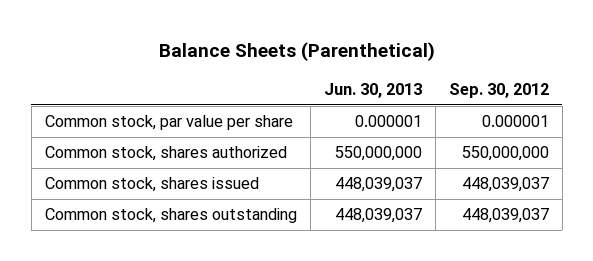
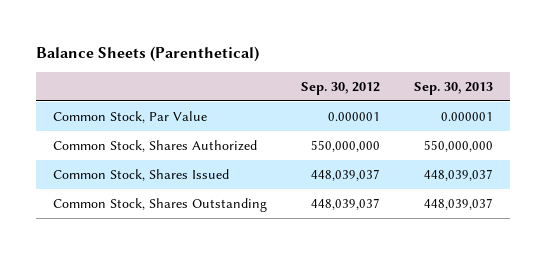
- | Jun. 30, 2013 | Sep. 30, 2012
+ | Sep. 30, 2012 | Sep. 30, 2013
- Common stock, par value per share | 0.000001 | 0.000001
- Common stock, shares authorized | 550,000,000 | 550,000,000
- Common stock, shares issued | 448,039,037 | 448,039,037
- Common stock, shares outstanding | 448,039,037 | 448,039,037
+ Common Stock, Par Value | 0.000001 | 0.000001
+ Common Stock, Shares Authorized | 550,000,000 | 550,000,000
+ Common Stock, Shares Issued | 448,039,037 | 448,039,037
+ Common Stock, Shares Outstanding | 448,039,037 | 448,039,037

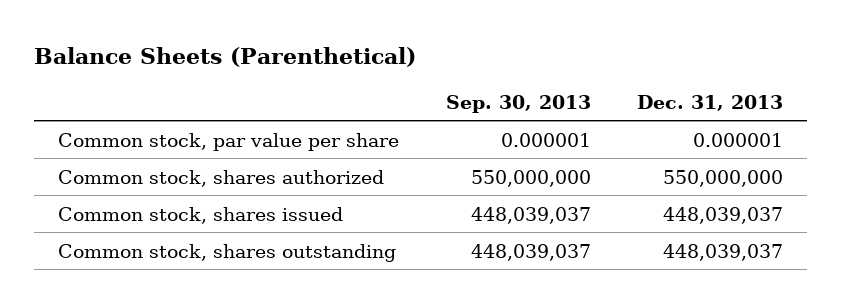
- | Sep. 30, 2012 | Sep. 30, 2013
+ | Sep. 30, 2013 | Dec. 31, 2013
- Common Stock, Par Value | 0.000001 | 0.000001
- Common Stock, Shares Authorized | 550,000,000 | 550,000,000
- Common Stock, Shares Issued | 448,039,037 | 448,039,037
- Common Stock, Shares Outstanding | 448,039,037 | 448,039,037
+ Common stock, par value per share | 0.000001 | 0.000001
+ Common stock, shares authorized | 550,000,000 | 550,000,000
+ Common stock, shares issued | 448,039,037 | 448,039,037
+ Common stock, shares outstanding | 448,039,037 | 448,039,037

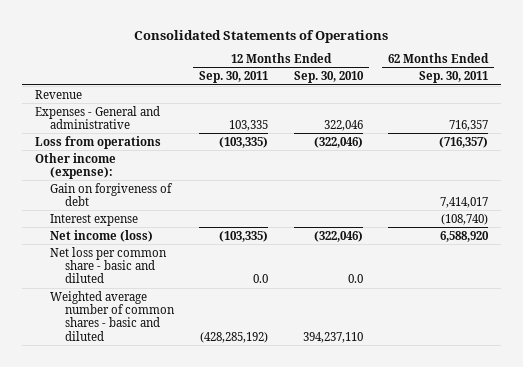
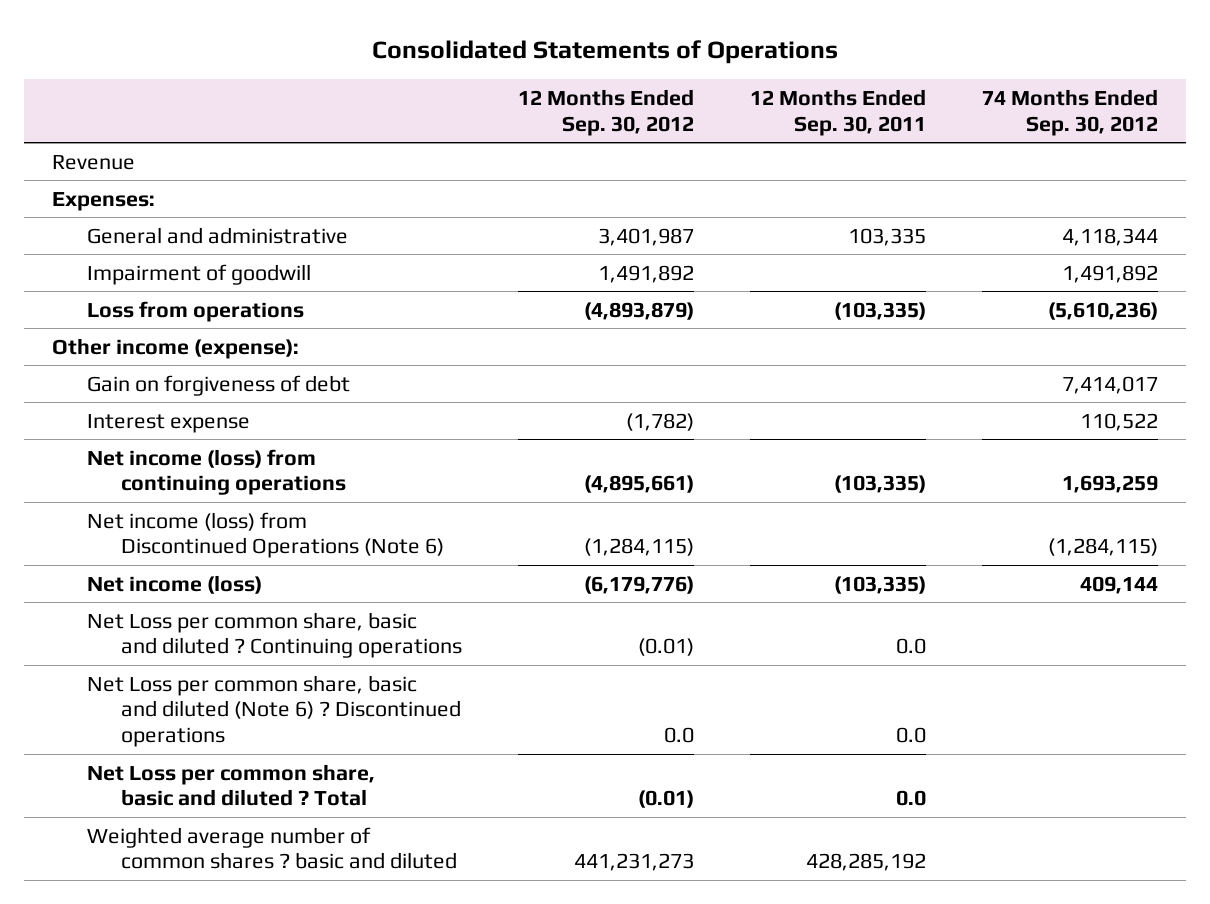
- | 12 Months Ended Sep. 30, 2011 | 12 Months Ended Sep. 30, 2010 | 62 Months Ended Sep. 30, 2011
+ | 12 Months Ended Sep. 30, 2012 | 12 Months Ended Sep. 30, 2011 | 74 Months Ended Sep. 30, 2012
- Expenses - General and administrative | 103,335 | 322,046 | 716,357
+ Expenses:
+ General and administrative | 3,401,987 | 103,335 | 4,118,344
+ Impairment of goodwill | 1,491,892 | | 1,491,892
+ Net income (loss) from continuing operations | (4,895,661) | (103,335) | 1,693,259
+ Net income (loss) from Discontinued Operations (Note 6) | (1,284,115) | | (1,284,115)
- Net loss per common share - basic and diluted | 0.0 | 0.0 |
- Weighted average number of common shares - basic and diluted | (428,285,192) | 394,237,110 |
+ Net Loss per common share, basic and diluted ? Continuing operations | (0.01) | 0.0 |
+ Net Loss per common share, basic and diluted (Note 6) ? Discontinued operations | 0.0 | 0.0 |
+ Net Loss per common share, basic and diluted ? Total | (0.01) | 0.0 |
+ Weighted average number of common shares ? basic and diluted | 441,231,273 | 428,285,192 |

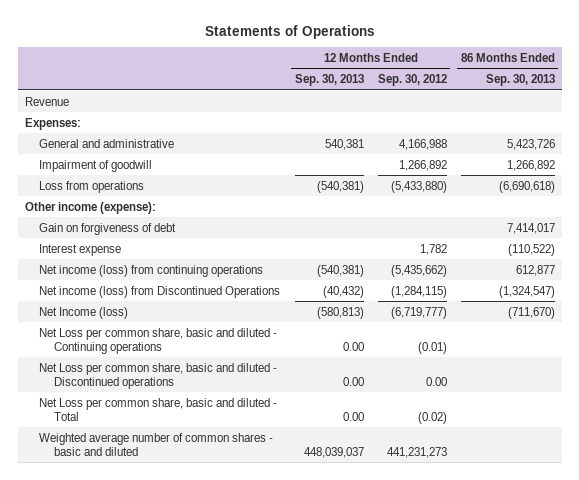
- Consolidated Statements of Operations
+ Statements of Operations
- | 12 Months Ended Sep. 30, 2012 | 12 Months Ended Sep. 30, 2011 | 74 Months Ended Sep. 30, 2012
+ | 12 Months Ended Sep. 30, 2013 | 12 Months Ended Sep. 30, 2012 | 86 Months Ended Sep. 30, 2013
- General and administrative | 3,401,987 | 103,335 | 4,118,344
- Impairment of goodwill | 1,491,892 | | 1,491,892
- Loss from operations | (4,893,879) | (103,335) | (5,610,236)
+ General and administrative | 540,381 | 4,166,988 | 5,423,726
+ Impairment of goodwill | | 1,266,892 | 1,266,892
+ Loss from operations | (540,381) | (5,433,880) | (6,690,618)
- Interest expense | (1,782) | | 110,522
- Net income (loss) from continuing operations | (4,895,661) | (103,335) | 1,693,259
- Net income (loss) from Discontinued Operations (Note 6) | (1,284,115) | | (1,284,115)
- Net income (loss) | (6,179,776) | (103,335) | 409,144
- Net Loss per common share, basic and diluted ? Continuing operations | (0.01) | 0.0 |
- Net Loss per common share, basic and diluted (Note 6) ? Discontinued operations | 0.0 | 0.0 |
- Net Loss per common share, basic and diluted ? Total | (0.01) | 0.0 |
- Weighted average number of common shares ? basic and diluted | 441,231,273 | 428,285,192 |
+ Interest expense | | 1,782 | (110,522)
+ Net income (loss) from continuing operations | (540,381) | (5,435,662) | 612,877
+ Net income (loss) from Discontinued Operations | (40,432) | (1,284,115) | (1,324,547)
+ Net Income (loss) | (580,813) | (6,719,777) | (711,670)
+ Net Loss per common share, basic and diluted - Continuing operations | 0.00 | (0.01) |
+ Net Loss per common share, basic and diluted - Discontinued operations | 0.00 | 0.00 |
+ Net Loss per common share, basic and diluted - Total | 0.00 | (0.02) |
+ Weighted average number of common shares - basic and diluted | 448,039,037 | 441,231,273 |

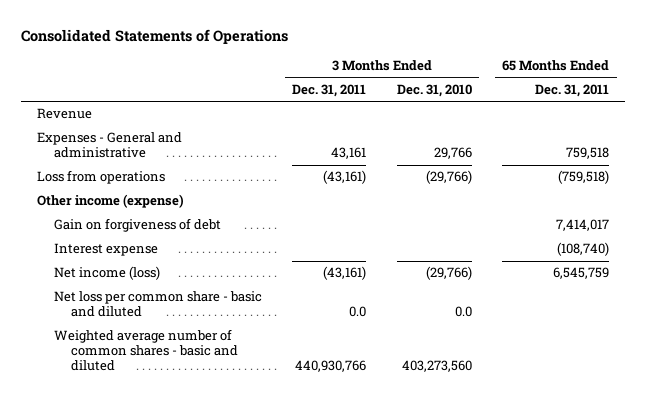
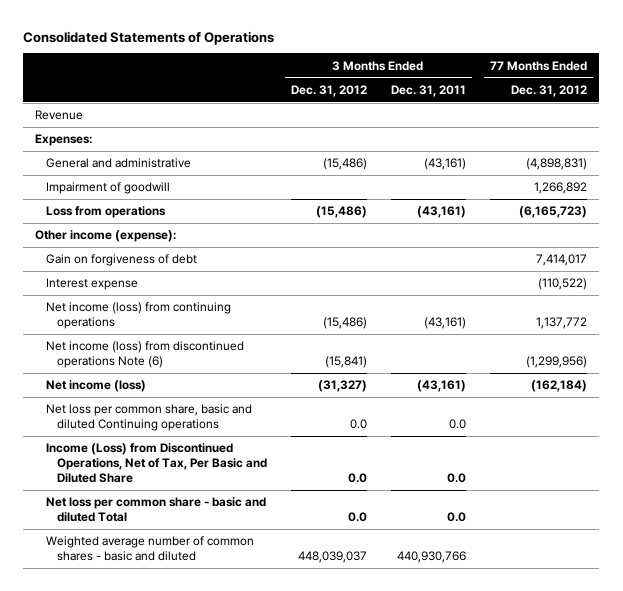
- | 3 Months Ended Dec. 31, 2011 | 3 Months Ended Dec. 31, 2010 | 65 Months Ended Dec. 31, 2011
+ | 3 Months Ended Dec. 31, 2012 | 3 Months Ended Dec. 31, 2011 | 77 Months Ended Dec. 31, 2012
- Expenses - General and administrative | 43,161 | 29,766 | 759,518
+ Expenses:
+ General and administrative | (15,486) | (43,161) | (4,898,831)
+ Impairment of goodwill | | | 1,266,892
- Other income (expense)
+ Other income (expense):
+ Net income (loss) from continuing operations | (15,486) | (43,161) | 1,137,772
+ Net income (loss) from discontinued operations Note (6) | (15,841) | | (1,299,956)
- Net loss per common share - basic and diluted | 0.0 | 0.0 |
+ Net loss per common share, basic and diluted Continuing operations | 0.0 | 0.0 |
+ Income (Loss) from Discontinued Operations, Net of Tax, Per Basic and Diluted Share | 0.0 | 0.0 |
+ Net loss per common share - basic and diluted Total | 0.0 | 0.0 |

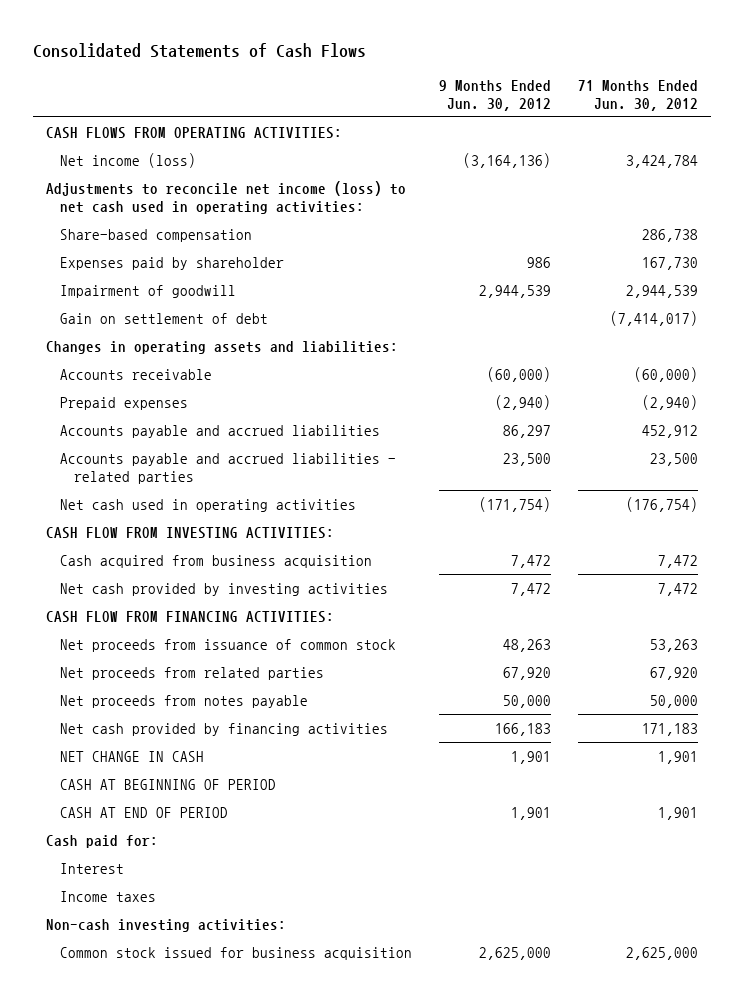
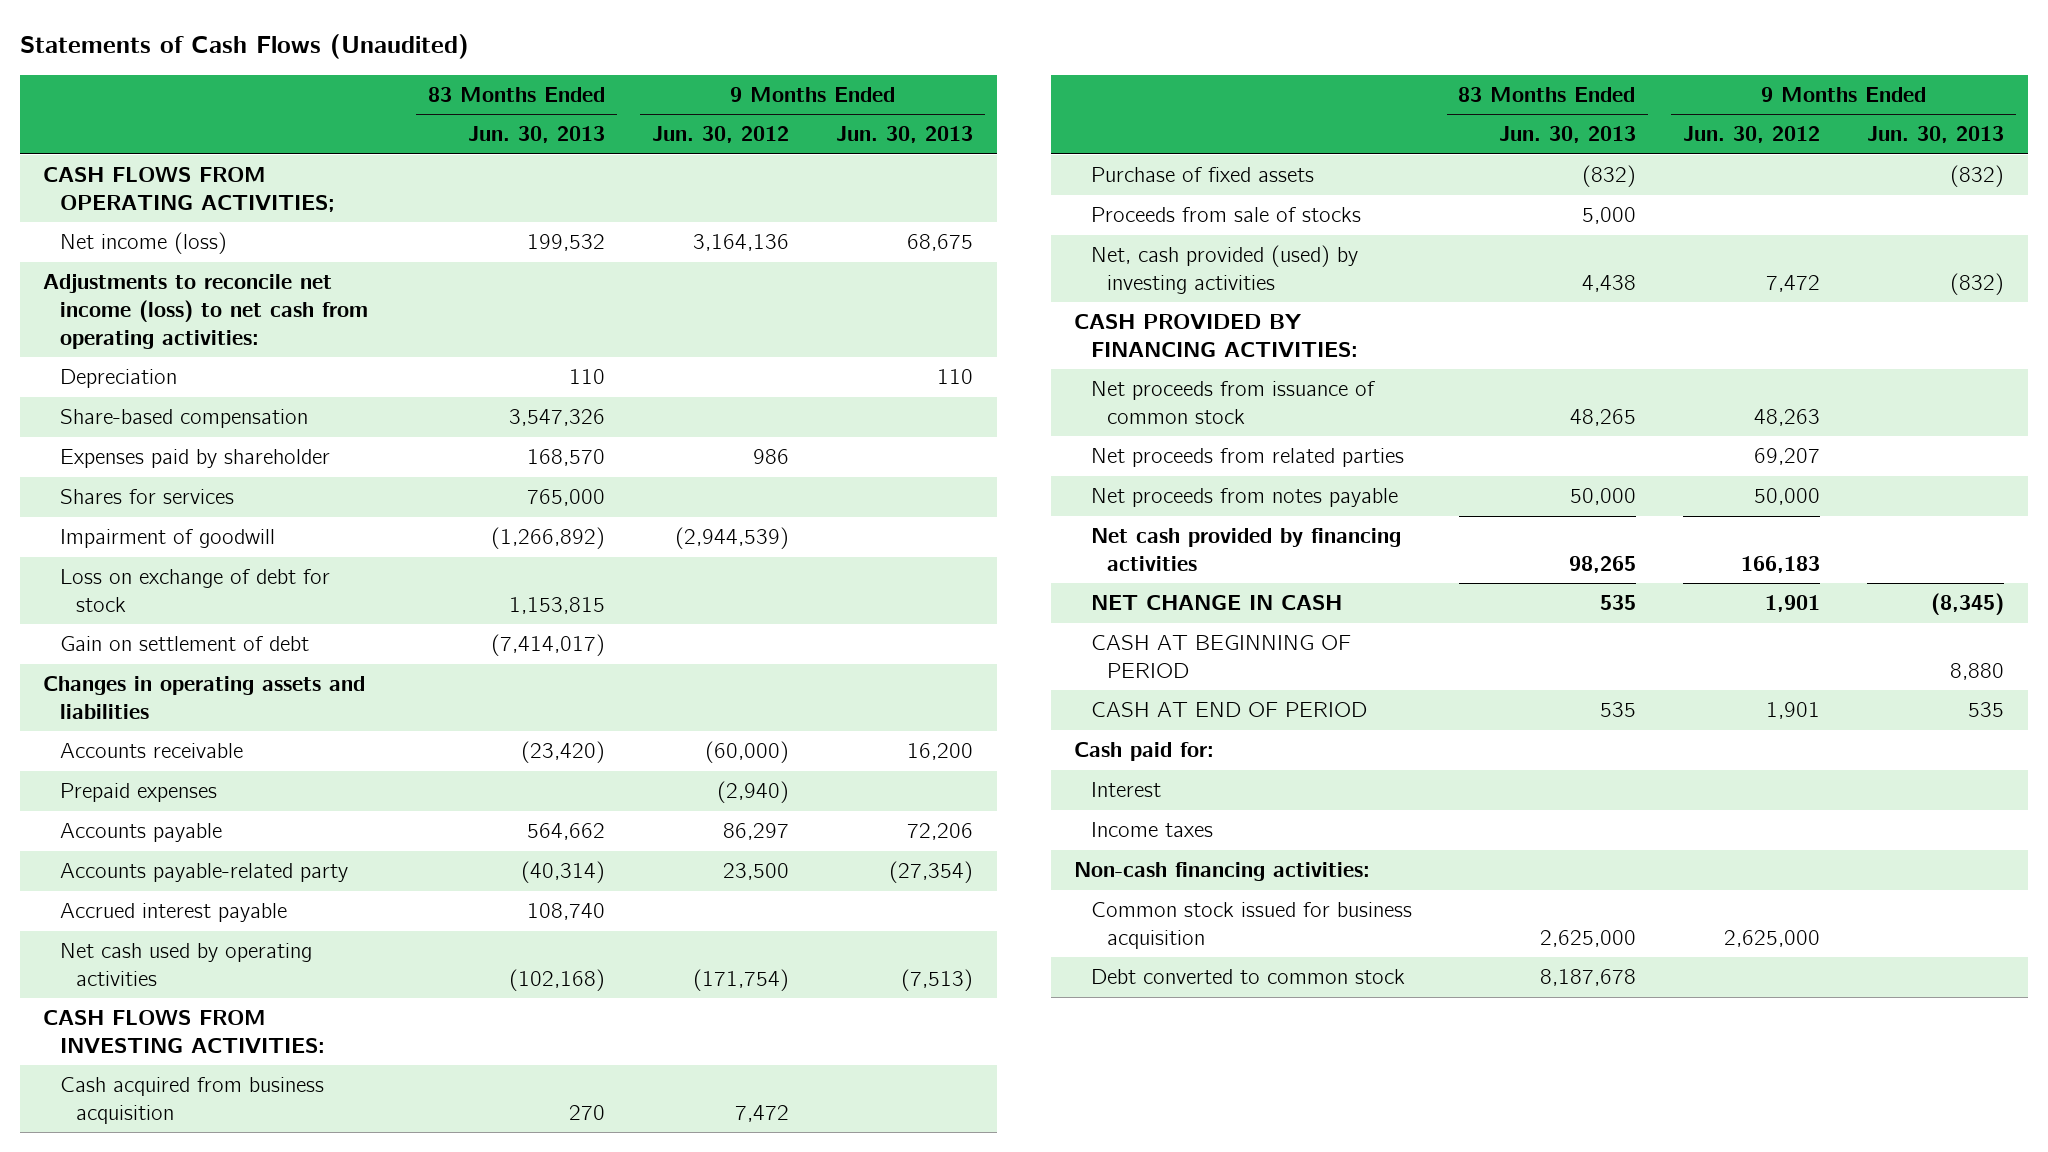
- Consolidated Statements of Cash Flows
+ Statements of Cash Flows (Unaudited)
- | 9 Months Ended Jun. 30, 2012 | 71 Months Ended Jun. 30, 2012
+ | 83 Months Ended Jun. 30, 2013 | 9 Months Ended Jun. 30, 2012 | 9 Months Ended Jun. 30, 2013
- CASH FLOWS FROM OPERATING ACTIVITIES:
- Net income (loss) | (3,164,136) | 3,424,784
- Adjustments to reconcile net income (loss) to net cash used in operating activities:
+ CASH FLOWS FROM OPERATING ACTIVITIES;
+ Net income (loss) | 199,532 | 3,164,136 | 68,675
+ Adjustments to reconcile net income (loss) to net cash from operating activities:
+ Depreciation | 110 | | 110
- Impairment of goodwill | 2,944,539 | 2,944,539
+ Shares for services | 765,000 | |
+ Impairment of goodwill | (1,266,892) | (2,944,539) |
+ Loss on exchange of debt for stock | 1,153,815 | |
- Changes in operating assets and liabilities:
+ Changes in operating assets and liabilities
- Accounts payable and accrued liabilities | 86,297 | 452,912
- Accounts payable and accrued liabilities - related parties | 23,500 | 23,500
- Net cash used in operating activities | (171,754) | (176,754)
- CASH FLOW FROM INVESTING ACTIVITIES:
+ Accounts payable | 564,662 | 86,297 | 72,206
+ Accounts payable-related party | (40,314) | 23,500 | (27,354)
+ Accrued interest payable | 108,740 | |
+ Net cash used by operating activities | (102,168) | (171,754) | (7,513)
+ CASH FLOWS FROM INVESTING ACTIVITIES:
- Net cash provided by investing activities | 7,472 | 7,472
- CASH FLOW FROM FINANCING ACTIVITIES:
+ Purchase of fixed assets | (832) | | (832)
+ Proceeds from sale of stocks | 5,000 | |
+ Net, cash provided (used) by investing activities | 4,438 | 7,472 | (832)
+ CASH PROVIDED BY FINANCING ACTIVITIES:
- Net proceeds from related parties | 67,920 | 67,920
+ Net proceeds from related parties | | 69,207 |
- Non-cash investing activities:
+ Non-cash financing activities:
+ Debt converted to common stock | 8,187,678 | |

